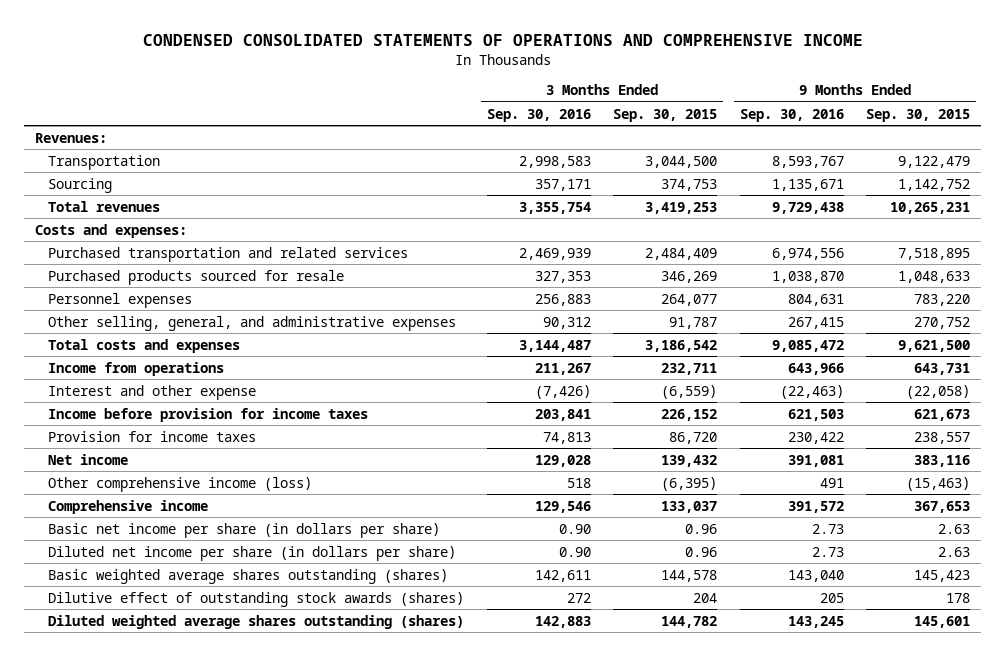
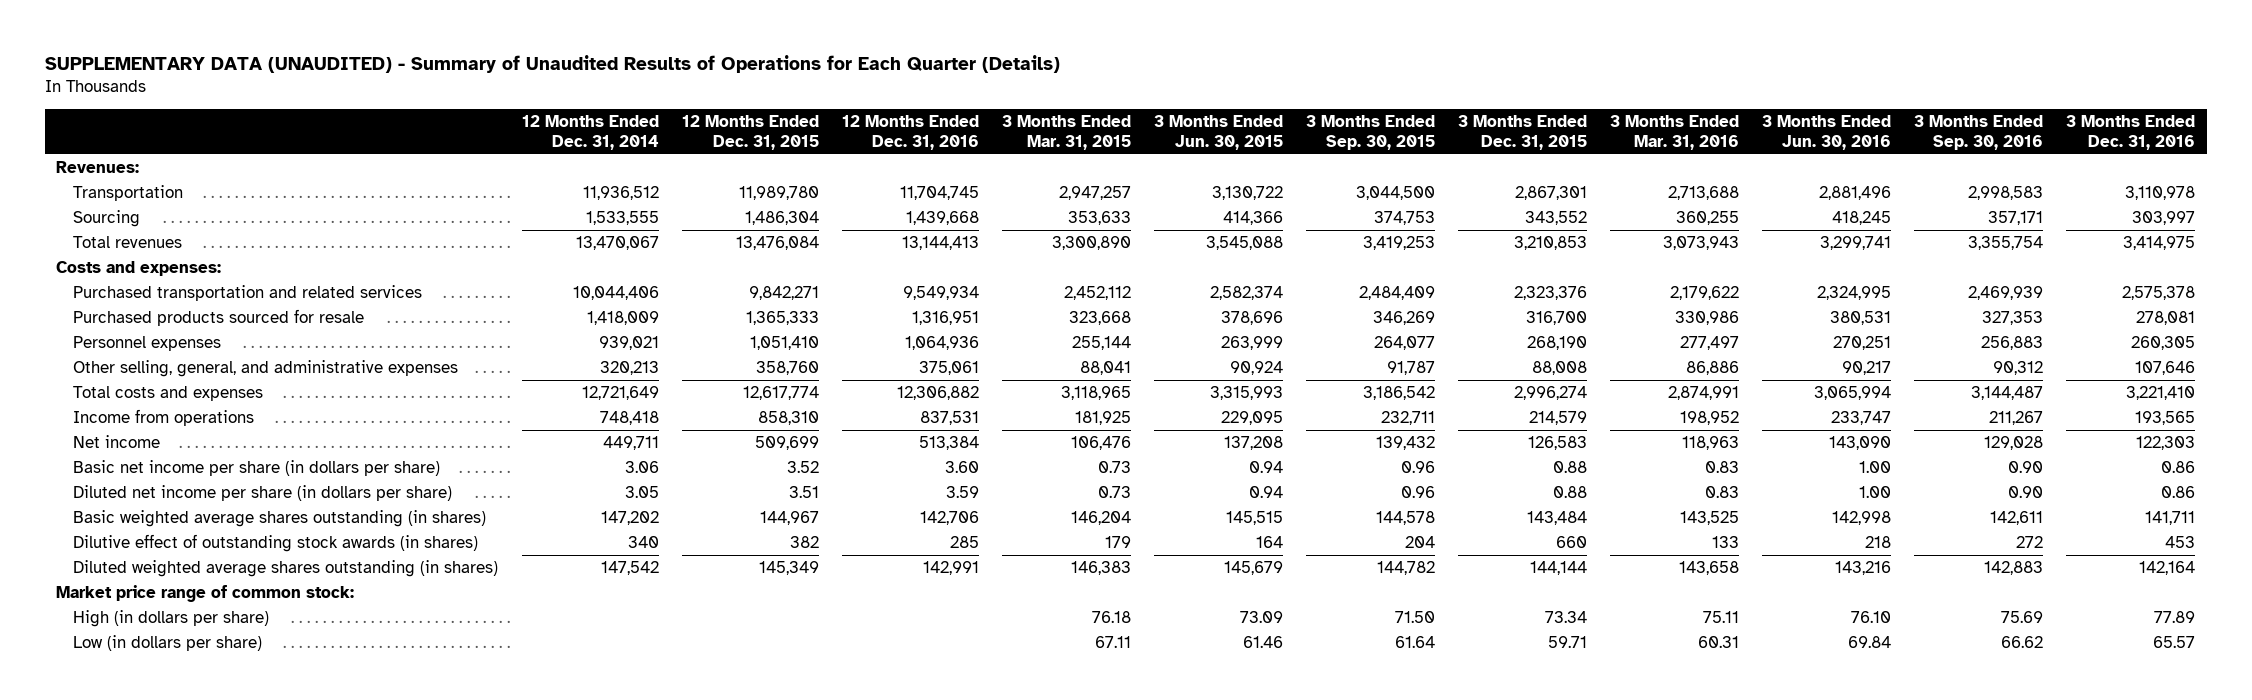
- CONDENSED CONSOLIDATED STATEMENTS OF OPERATIONS AND COMPREHENSIVE INCOME
+ SUPPLEMENTARY DATA (UNAUDITED) - Summary of Unaudited Results of Operations for Each Quarter (Details)
- | 3 Months Ended Sep. 30, 2016 | 3 Months Ended Sep. 30, 2015 | 9 Months Ended Sep. 30, 2016 | 9 Months Ended Sep. 30, 2015
+ | 12 Months Ended Dec. 31, 2014 | 12 Months Ended Dec. 31, 2015 | 12 Months Ended Dec. 31, 2016 | 3 Months Ended Mar. 31, 2015 | 3 Months Ended Jun. 30, 2015 | 3 Months Ended Sep. 30, 2015 | 3 Months Ended Dec. 31, 2015 | 3 Months Ended Mar. 31, 2016 | 3 Months Ended Jun. 30, 2016 | 3 Months Ended Sep. 30, 2016 | 3 Months Ended Dec. 31, 2016
- Interest and other expense | (7,426) | (6,559) | (22,463) | (22,058)
- Income before provision for income taxes | 203,841 | 226,152 | 621,503 | 621,673
- Provision for income taxes | 74,813 | 86,720 | 230,422 | 238,557
- Other comprehensive income (loss) | 518 | (6,395) | 491 | (15,463)
- Comprehensive income | 129,546 | 133,037 | 391,572 | 367,653
- Basic weighted average shares outstanding (shares) | 142,611 | 144,578 | 143,040 | 145,423
- Dilutive effect of outstanding stock awards (shares) | 272 | 204 | 205 | 178
- Diluted weighted average shares outstanding (shares) | 142,883 | 144,782 | 143,245 | 145,601
+ Basic weighted average shares outstanding (in shares) | 147,202 | 144,967 | 142,706 | 146,204 | 145,515 | 144,578 | 143,484 | 143,525 | 142,998 | 142,611 | 141,711
+ Dilutive effect of outstanding stock awards (in shares) | 340 | 382 | 285 | 179 | 164 | 204 | 660 | 133 | 218 | 272 | 453
+ Diluted weighted average shares outstanding (in shares) | 147,542 | 145,349 | 142,991 | 146,383 | 145,679 | 144,782 | 144,144 | 143,658 | 143,216 | 142,883 | 142,164
+ Market price range of common stock:
+ High (in dollars per share) | | | | 76.18 | 73.09 | 71.50 | 73.34 | 75.11 | 76.10 | 75.69 | 77.89
+ Low (in dollars per share) | | | | 67.11 | 61.46 | 61.64 | 59.71 | 60.31 | 69.84 | 66.62 | 65.57

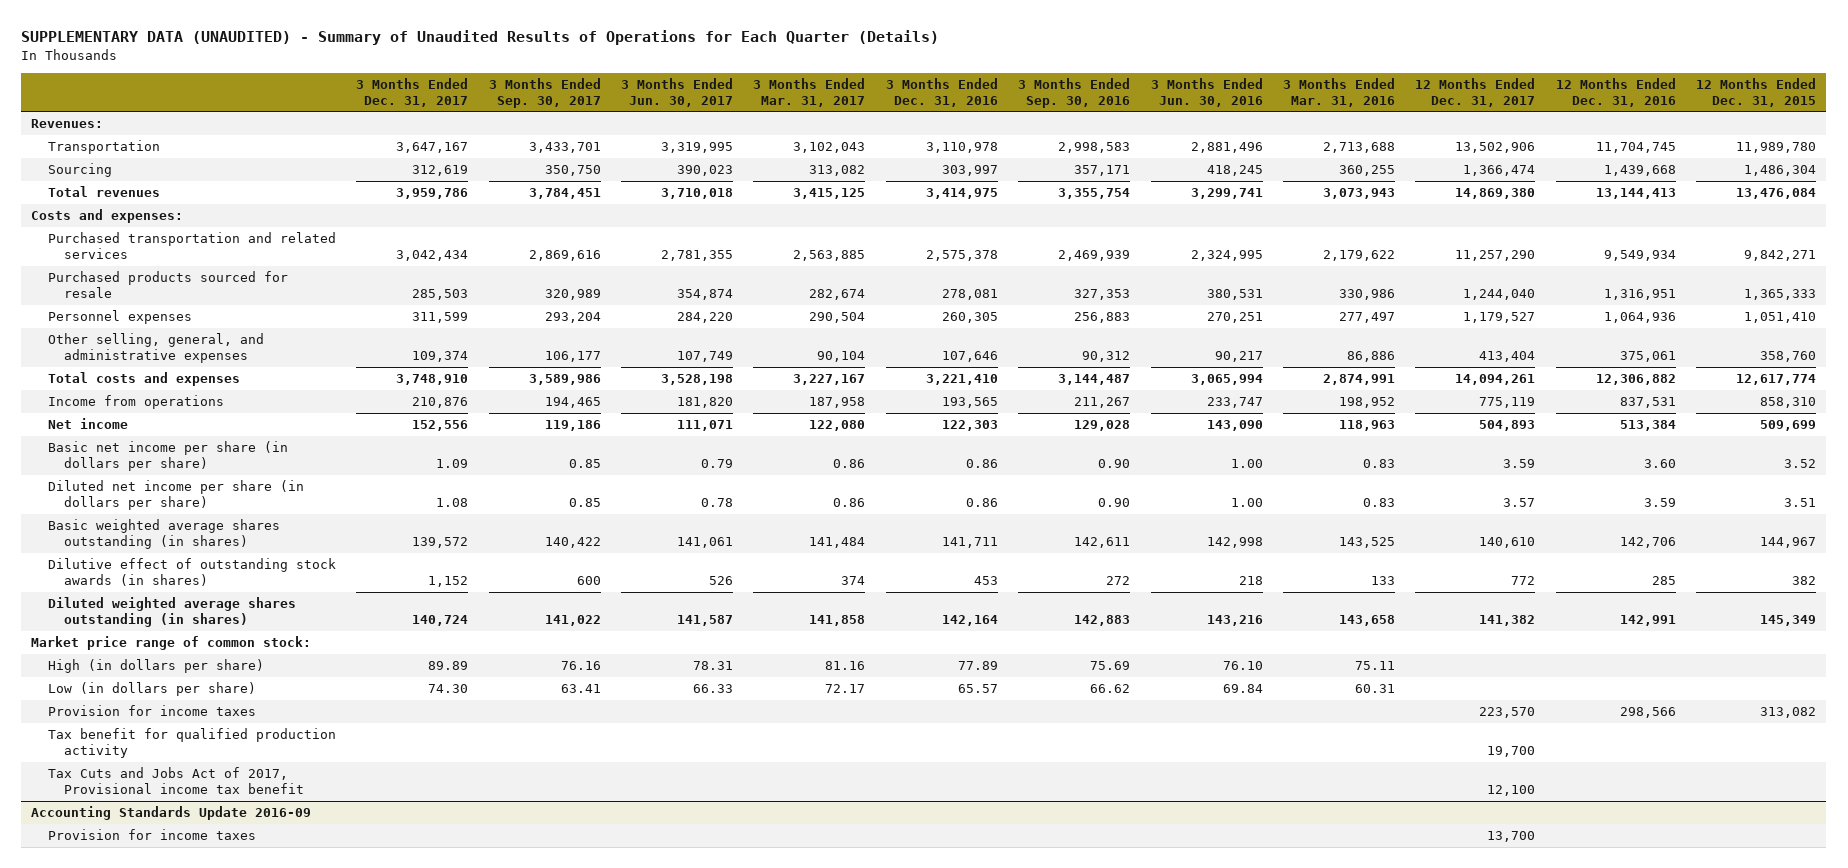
- | 12 Months Ended Dec. 31, 2014 | 12 Months Ended Dec. 31, 2015 | 12 Months Ended Dec. 31, 2016 | 3 Months Ended Mar. 31, 2015 | 3 Months Ended Jun. 30, 2015 | 3 Months Ended Sep. 30, 2015 | 3 Months Ended Dec. 31, 2015 | 3 Months Ended Mar. 31, 2016 | 3 Months Ended Jun. 30, 2016 | 3 Months Ended Sep. 30, 2016 | 3 Months Ended Dec. 31, 2016
+ | 3 Months Ended Dec. 31, 2017 | 3 Months Ended Sep. 30, 2017 | 3 Months Ended Jun. 30, 2017 | 3 Months Ended Mar. 31, 2017 | 3 Months Ended Dec. 31, 2016 | 3 Months Ended Sep. 30, 2016 | 3 Months Ended Jun. 30, 2016 | 3 Months Ended Mar. 31, 2016 | 12 Months Ended Dec. 31, 2017 | 12 Months Ended Dec. 31, 2016 | 12 Months Ended Dec. 31, 2015
+ Provision for income taxes | | | | | | | | | 223,570 | 298,566 | 313,082
+ Tax benefit for qualified production activity | | | | | | | | | 19,700 | |
+ Tax Cuts and Jobs Act of 2017, Provisional income tax benefit | | | | | | | | | 12,100 | |
+ Accounting Standards Update 2016-09
+ Provision for income taxes | | | | | | | | | 13,700 | |

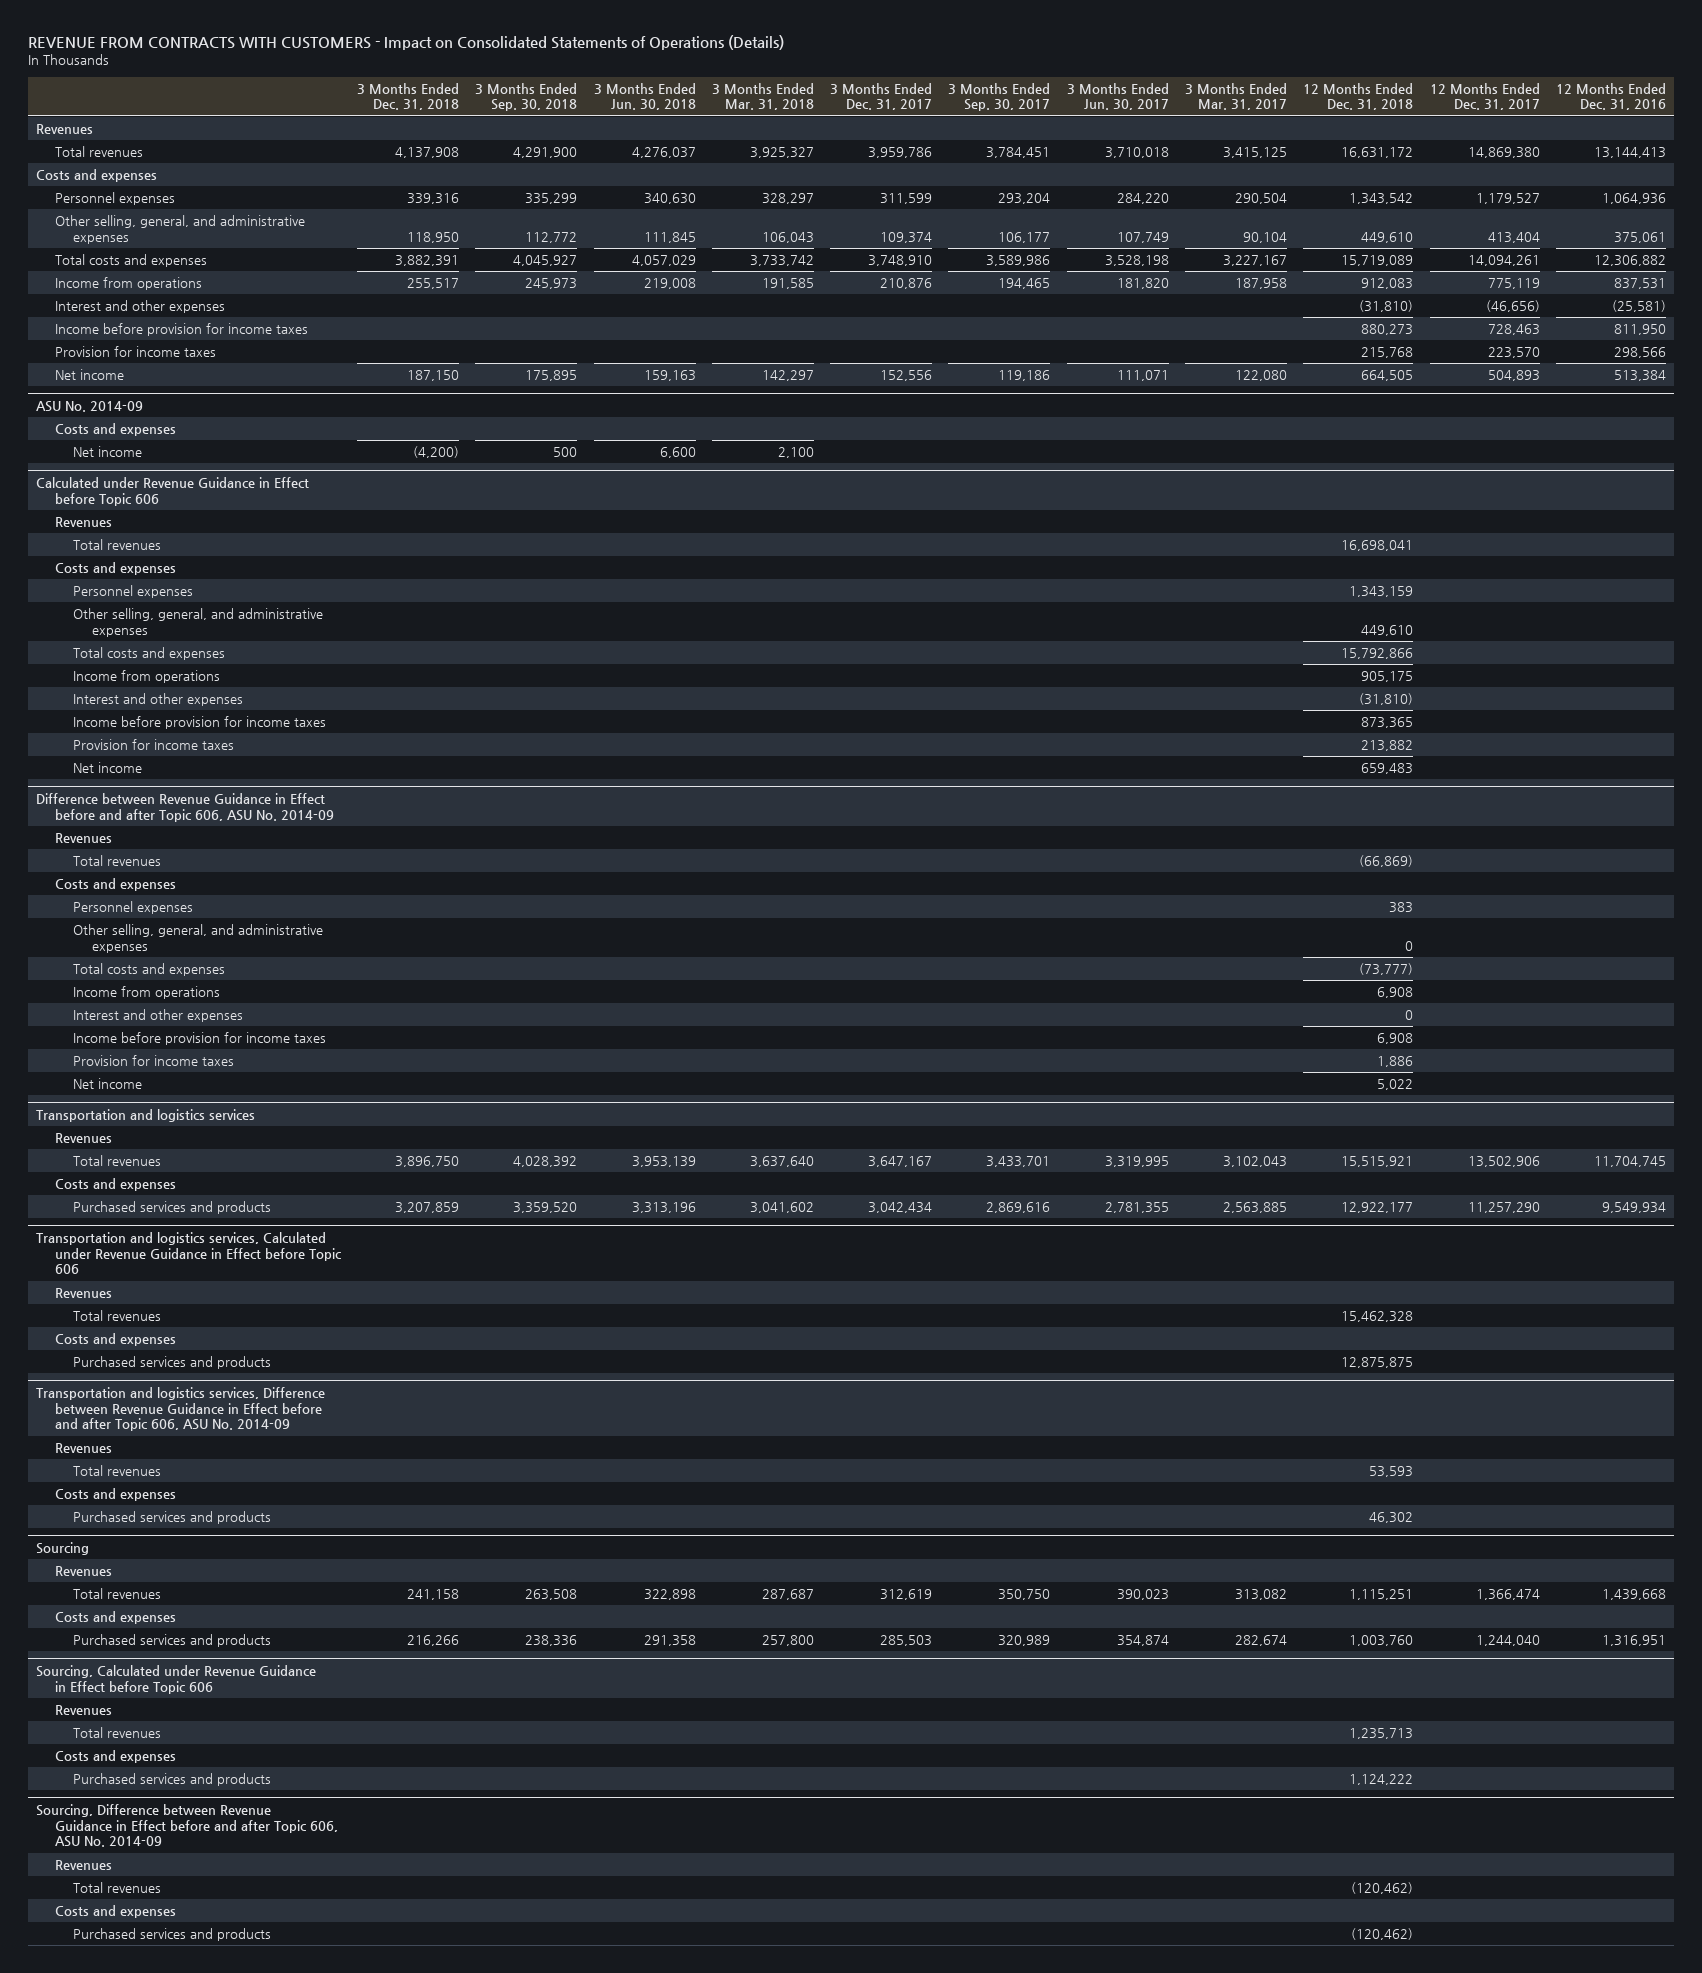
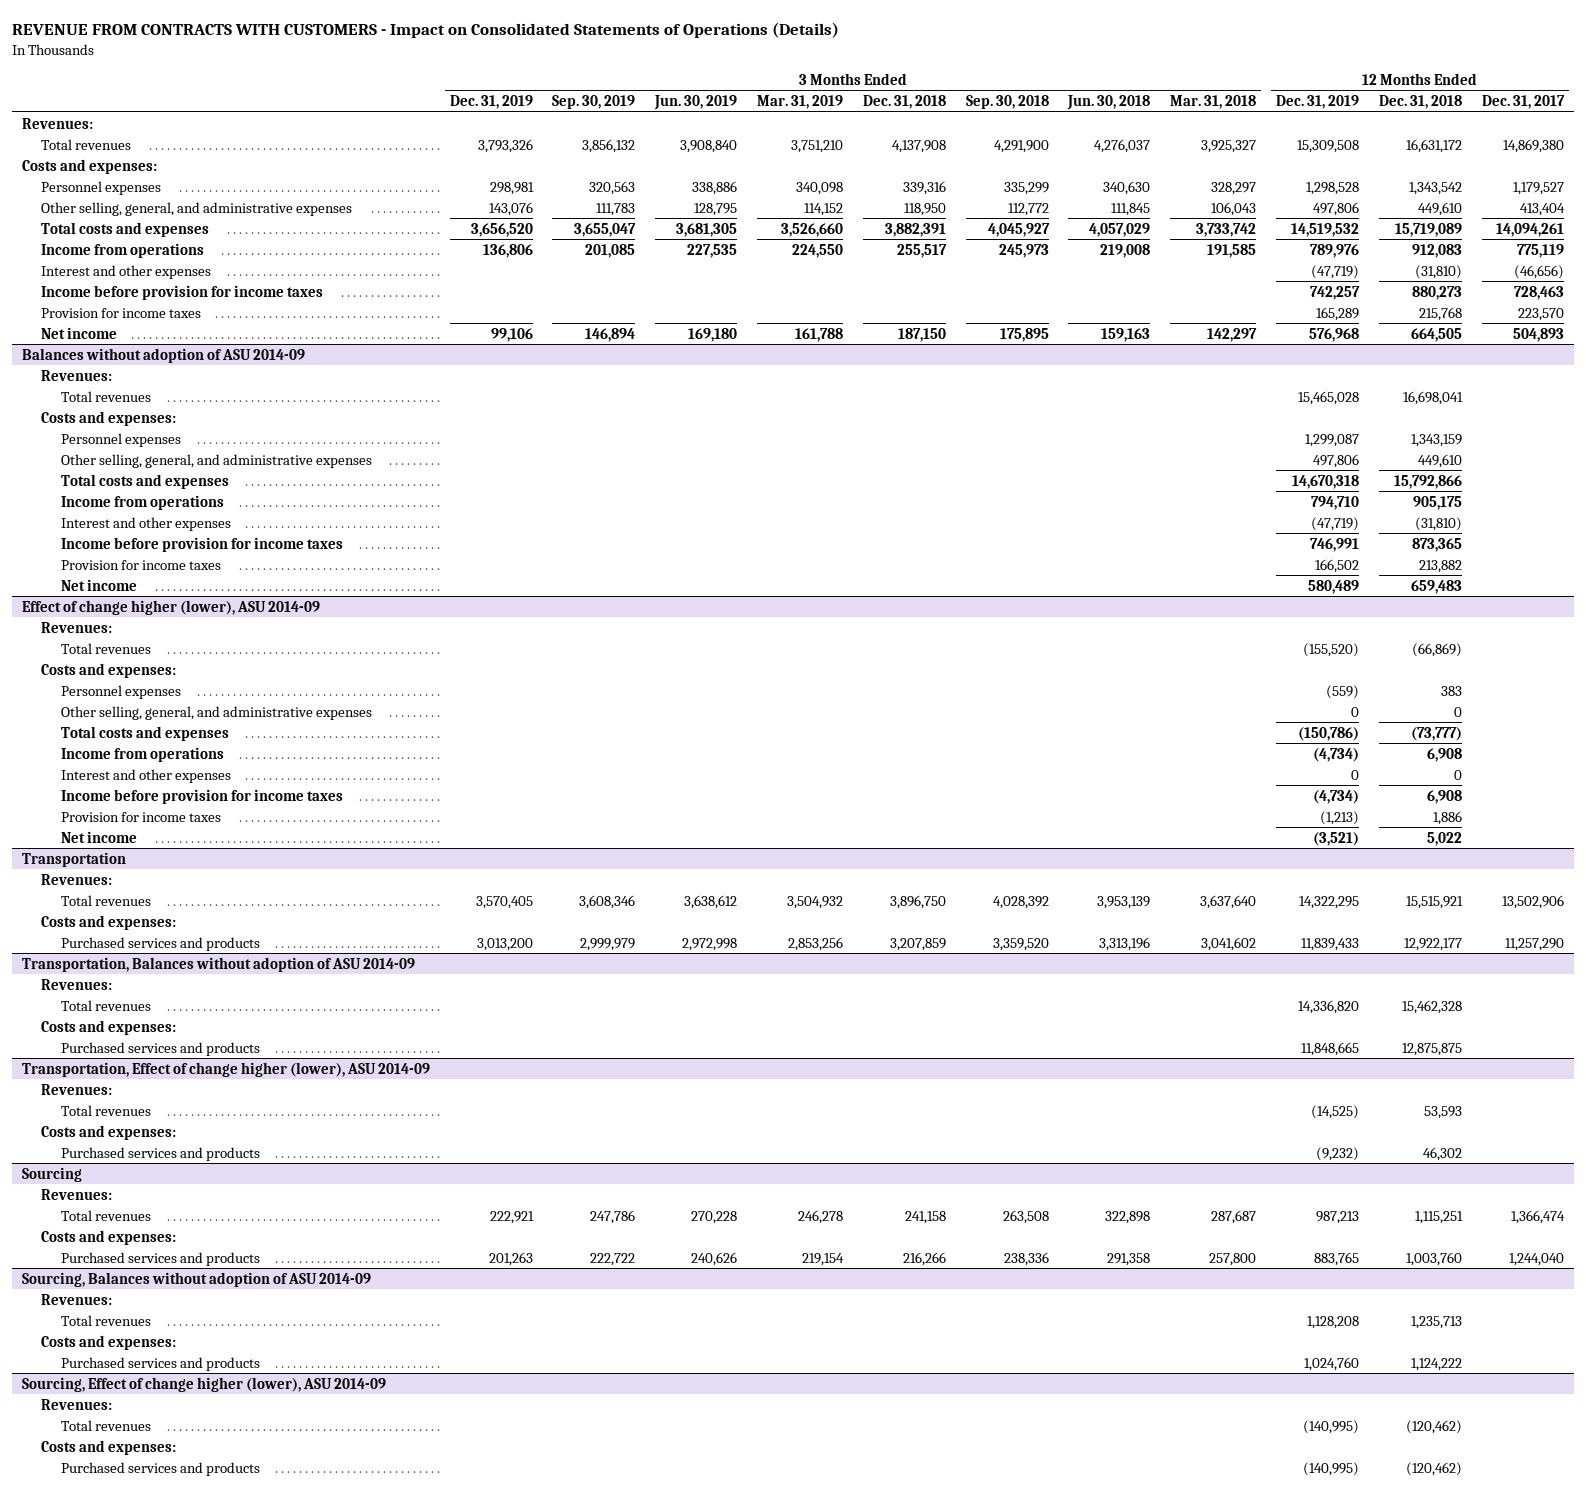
- | 3 Months Ended Dec. 31, 2018 | 3 Months Ended Sep. 30, 2018 | 3 Months Ended Jun. 30, 2018 | 3 Months Ended Mar. 31, 2018 | 3 Months Ended Dec. 31, 2017 | 3 Months Ended Sep. 30, 2017 | 3 Months Ended Jun. 30, 2017 | 3 Months Ended Mar. 31, 2017 | 12 Months Ended Dec. 31, 2018 | 12 Months Ended Dec. 31, 2017 | 12 Months Ended Dec. 31, 2016
+ | 3 Months Ended Dec. 31, 2019 | 3 Months Ended Sep. 30, 2019 | 3 Months Ended Jun. 30, 2019 | 3 Months Ended Mar. 31, 2019 | 3 Months Ended Dec. 31, 2018 | 3 Months Ended Sep. 30, 2018 | 3 Months Ended Jun. 30, 2018 | 3 Months Ended Mar. 31, 2018 | 12 Months Ended Dec. 31, 2019 | 12 Months Ended Dec. 31, 2018 | 12 Months Ended Dec. 31, 2017
- Revenues
+ Revenues:
- Costs and expenses
+ Costs and expenses:
- ASU No. 2014-09
- Costs and expenses
- Net income | (4,200) | 500 | 6,600 | 2,100 | | | | | | |
- Calculated under Revenue Guidance in Effect before Topic 606
- Revenues
+ Balances without adoption of ASU 2014-09
+ Revenues:
- Costs and expenses
+ Costs and expenses:
- Difference between Revenue Guidance in Effect before and after Topic 606, ASU No. 2014-09
- Revenues
+ Effect of change higher (lower), ASU 2014-09
+ Revenues:
- Costs and expenses
+ Costs and expenses:
- Transportation and logistics services
- Revenues
+ Transportation
+ Revenues:
- Costs and expenses
+ Costs and expenses:
- Transportation and logistics services, Calculated under Revenue Guidance in Effect before Topic 606
- Revenues
+ Transportation, Balances without adoption of ASU 2014-09
+ Revenues:
- Costs and expenses
+ Costs and expenses:
- Transportation and logistics services, Difference between Revenue Guidance in Effect before and after Topic 606, ASU No. 2014-09
- Revenues
+ Transportation, Effect of change higher (lower), ASU 2014-09
+ Revenues:
- Costs and expenses
+ Costs and expenses:
@ Sourcing
- Revenues
+ Revenues:
- Costs and expenses
+ Costs and expenses:
- Sourcing, Calculated under Revenue Guidance in Effect before Topic 606
- Revenues
+ Sourcing, Balances without adoption of ASU 2014-09
+ Revenues:
- Costs and expenses
+ Costs and expenses:
- Sourcing, Difference between Revenue Guidance in Effect before and after Topic 606, ASU No. 2014-09
- Revenues
+ Sourcing, Effect of change higher (lower), ASU 2014-09
+ Revenues:
- Costs and expenses
+ Costs and expenses:

